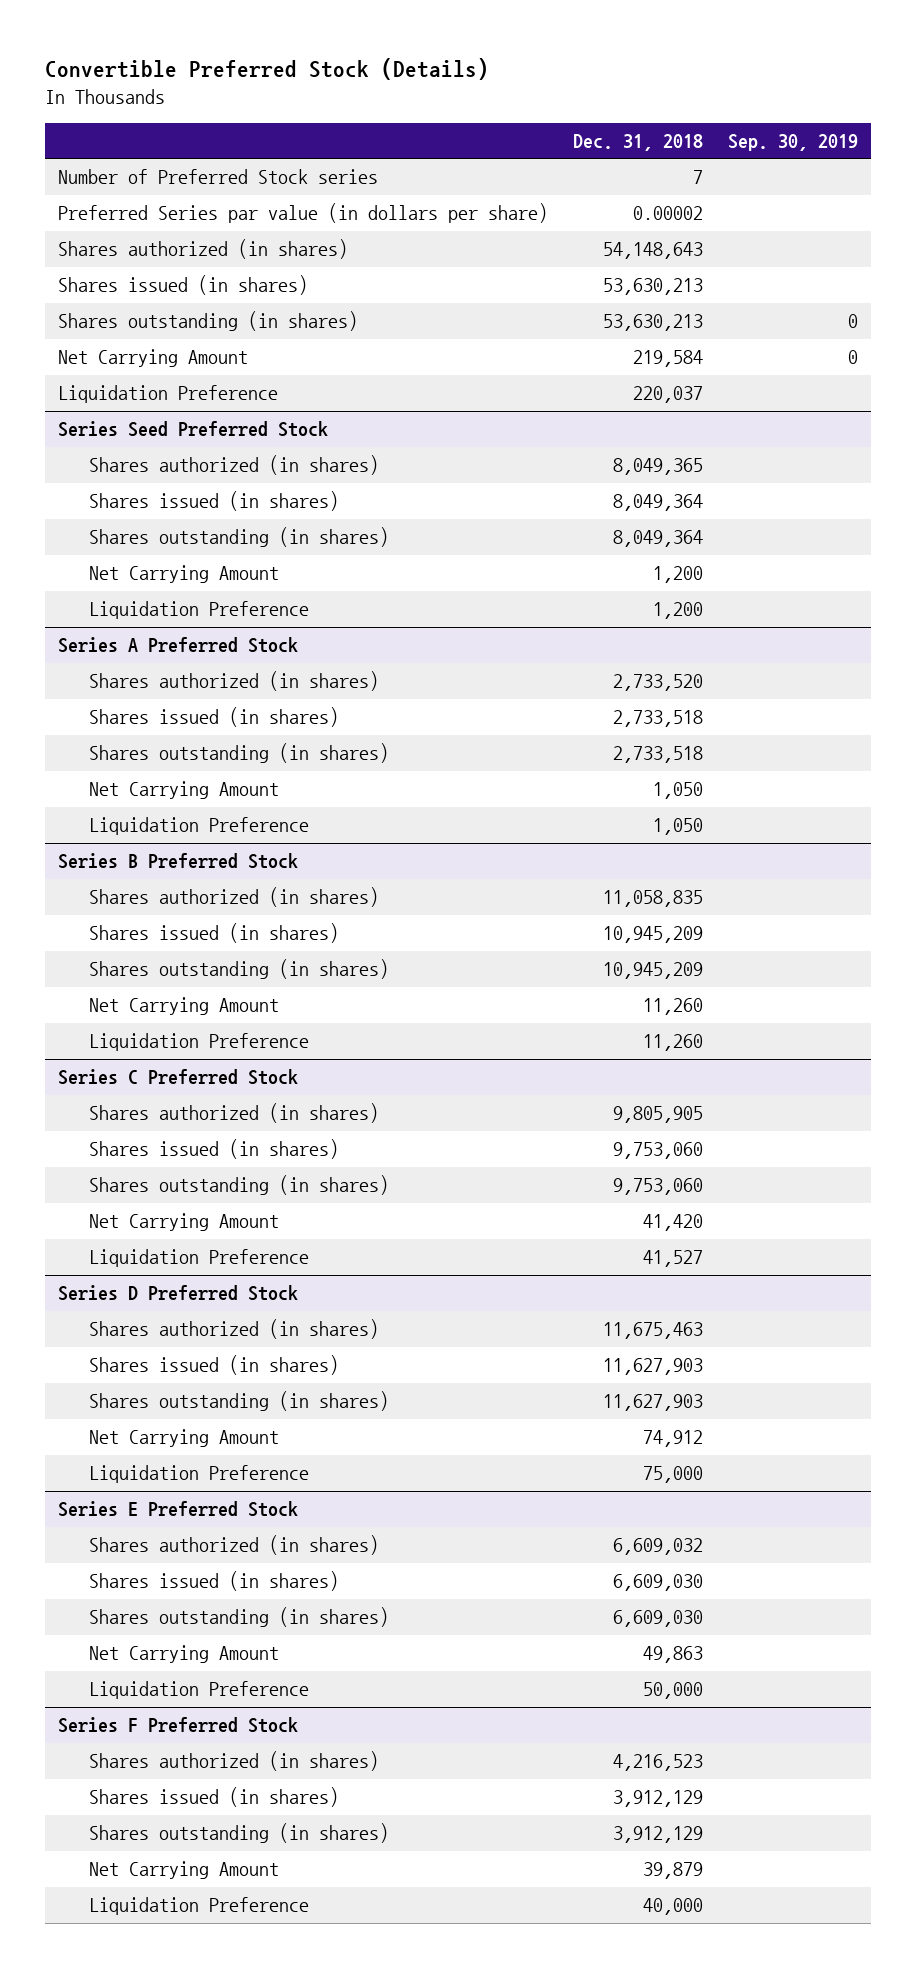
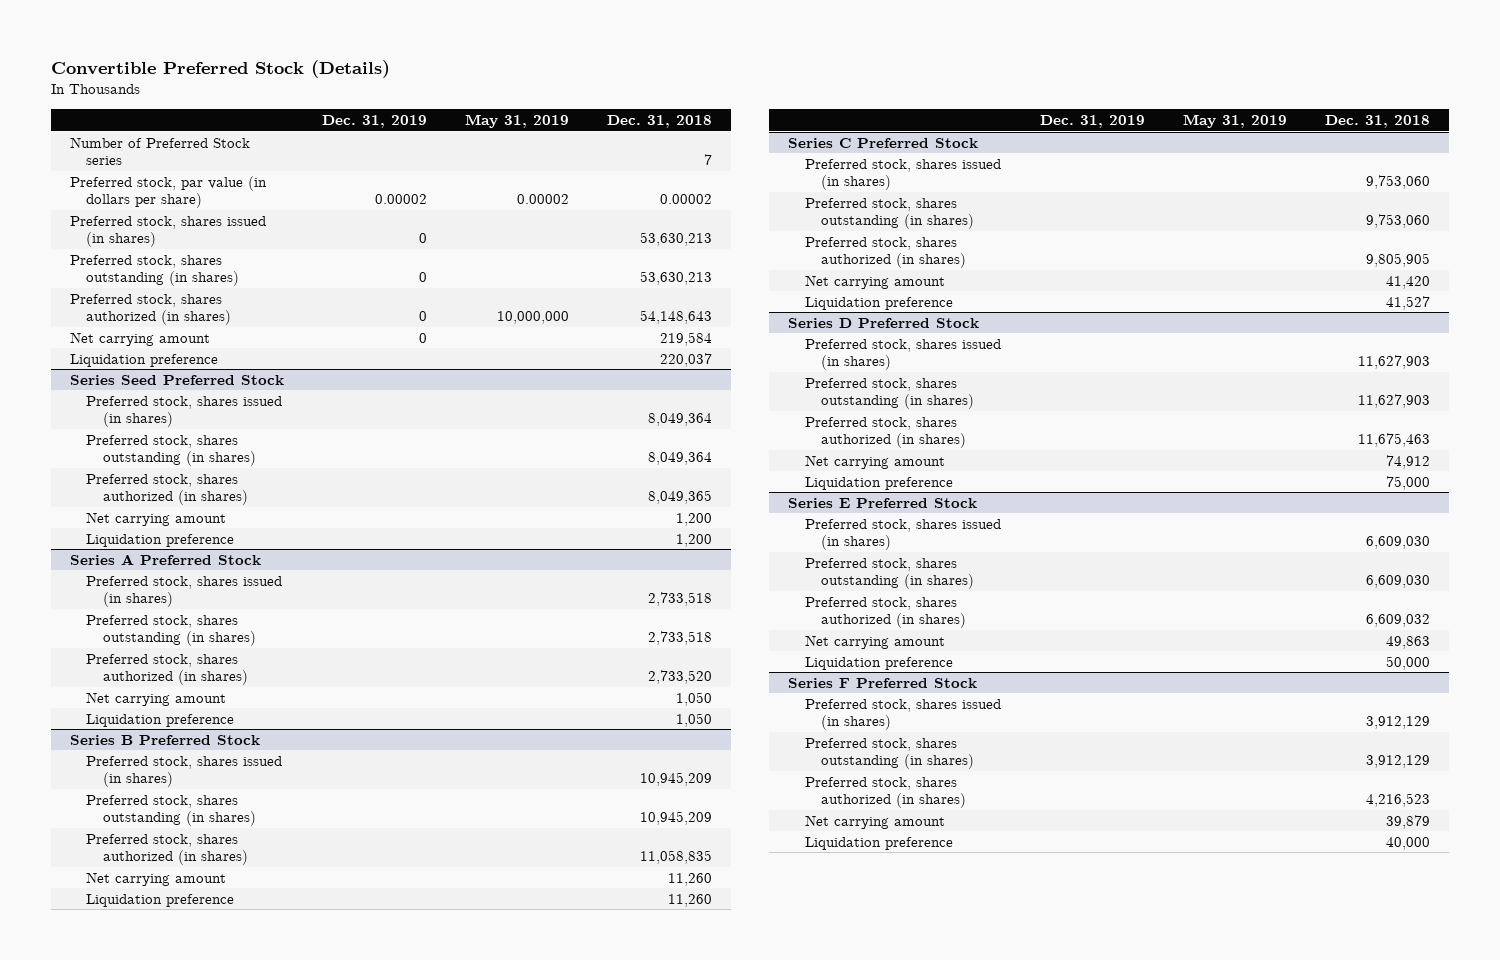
- | Dec. 31, 2018 | Sep. 30, 2019
+ | Dec. 31, 2019 | May 31, 2019 | Dec. 31, 2018
- Preferred Series par value (in dollars per share) | 0.00002 |
- Shares authorized (in shares) | 54,148,643 |
- Shares issued (in shares) | 53,630,213 |
- Shares outstanding (in shares) | 53,630,213 | 0
- Net Carrying Amount | 219,584 | 0
- Liquidation Preference | 220,037 |
+ Preferred stock, par value (in dollars per share) | 0.00002 | 0.00002 | 0.00002
+ Preferred stock, shares issued (in shares) | 0 | | 53,630,213
+ Preferred stock, shares outstanding (in shares) | 0 | | 53,630,213
+ Preferred stock, shares authorized (in shares) | 0 | 10,000,000 | 54,148,643
+ Net carrying amount | 0 | | 219,584
+ Liquidation preference | | | 220,037
@ Series Seed Preferred Stock
- Shares authorized (in shares) | 8,049,365 |
- Shares issued (in shares) | 8,049,364 |
- Shares outstanding (in shares) | 8,049,364 |
- Net Carrying Amount | 1,200 |
- Liquidation Preference | 1,200 |
+ Preferred stock, shares issued (in shares) | | | 8,049,364
+ Preferred stock, shares outstanding (in shares) | | | 8,049,364
+ Preferred stock, shares authorized (in shares) | | | 8,049,365
+ Net carrying amount | | | 1,200
+ Liquidation preference | | | 1,200
@ Series A Preferred Stock
- Shares authorized (in shares) | 2,733,520 |
- Shares issued (in shares) | 2,733,518 |
- Shares outstanding (in shares) | 2,733,518 |
- Net Carrying Amount | 1,050 |
- Liquidation Preference | 1,050 |
+ Preferred stock, shares issued (in shares) | | | 2,733,518
+ Preferred stock, shares outstanding (in shares) | | | 2,733,518
+ Preferred stock, shares authorized (in shares) | | | 2,733,520
+ Net carrying amount | | | 1,050
+ Liquidation preference | | | 1,050
@ Series B Preferred Stock
- Shares authorized (in shares) | 11,058,835 |
- Shares issued (in shares) | 10,945,209 |
- Shares outstanding (in shares) | 10,945,209 |
- Net Carrying Amount | 11,260 |
- Liquidation Preference | 11,260 |
+ Preferred stock, shares issued (in shares) | | | 10,945,209
+ Preferred stock, shares outstanding (in shares) | | | 10,945,209
+ Preferred stock, shares authorized (in shares) | | | 11,058,835
+ Net carrying amount | | | 11,260
+ Liquidation preference | | | 11,260
@ Series C Preferred Stock
- Shares authorized (in shares) | 9,805,905 |
- Shares issued (in shares) | 9,753,060 |
- Shares outstanding (in shares) | 9,753,060 |
- Net Carrying Amount | 41,420 |
- Liquidation Preference | 41,527 |
+ Preferred stock, shares issued (in shares) | | | 9,753,060
+ Preferred stock, shares outstanding (in shares) | | | 9,753,060
+ Preferred stock, shares authorized (in shares) | | | 9,805,905
+ Net carrying amount | | | 41,420
+ Liquidation preference | | | 41,527
@ Series D Preferred Stock
- Shares authorized (in shares) | 11,675,463 |
- Shares issued (in shares) | 11,627,903 |
- Shares outstanding (in shares) | 11,627,903 |
- Net Carrying Amount | 74,912 |
- Liquidation Preference | 75,000 |
+ Preferred stock, shares issued (in shares) | | | 11,627,903
+ Preferred stock, shares outstanding (in shares) | | | 11,627,903
+ Preferred stock, shares authorized (in shares) | | | 11,675,463
+ Net carrying amount | | | 74,912
+ Liquidation preference | | | 75,000
@ Series E Preferred Stock
- Shares authorized (in shares) | 6,609,032 |
- Shares issued (in shares) | 6,609,030 |
- Shares outstanding (in shares) | 6,609,030 |
- Net Carrying Amount | 49,863 |
- Liquidation Preference | 50,000 |
+ Preferred stock, shares issued (in shares) | | | 6,609,030
+ Preferred stock, shares outstanding (in shares) | | | 6,609,030
+ Preferred stock, shares authorized (in shares) | | | 6,609,032
+ Net carrying amount | | | 49,863
+ Liquidation preference | | | 50,000
@ Series F Preferred Stock
- Shares authorized (in shares) | 4,216,523 |
- Shares issued (in shares) | 3,912,129 |
- Shares outstanding (in shares) | 3,912,129 |
- Net Carrying Amount | 39,879 |
- Liquidation Preference | 40,000 |
+ Preferred stock, shares issued (in shares) | | | 3,912,129
+ Preferred stock, shares outstanding (in shares) | | | 3,912,129
+ Preferred stock, shares authorized (in shares) | | | 4,216,523
+ Net carrying amount | | | 39,879
+ Liquidation preference | | | 40,000

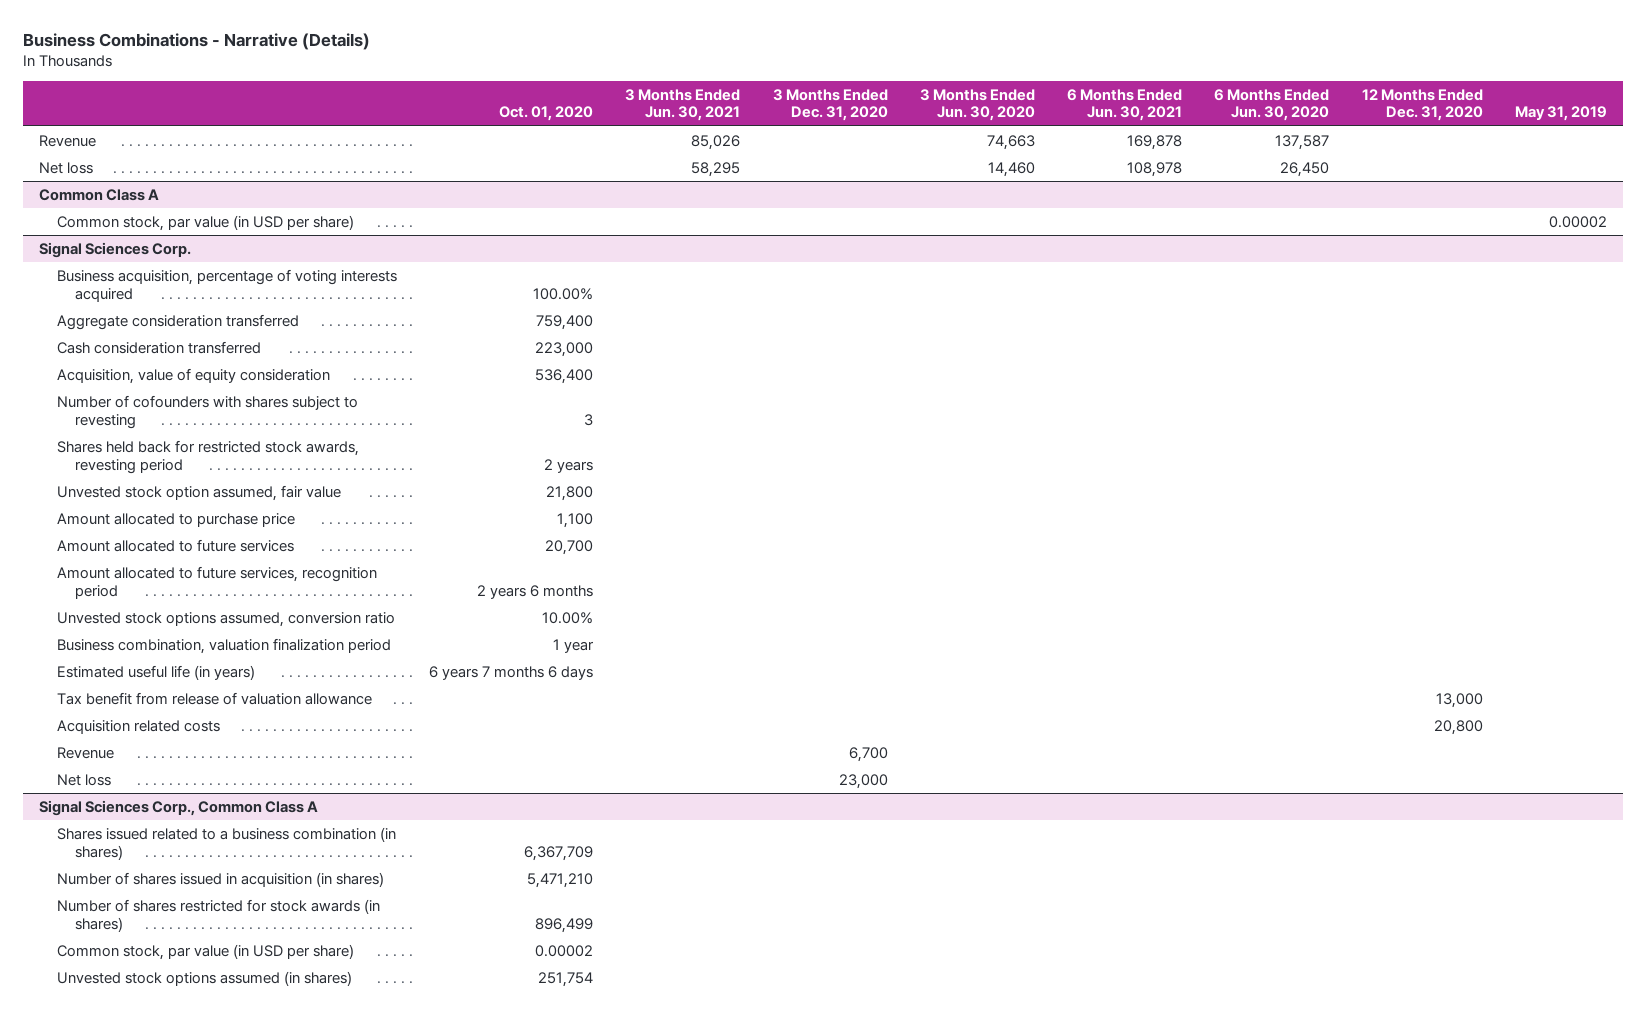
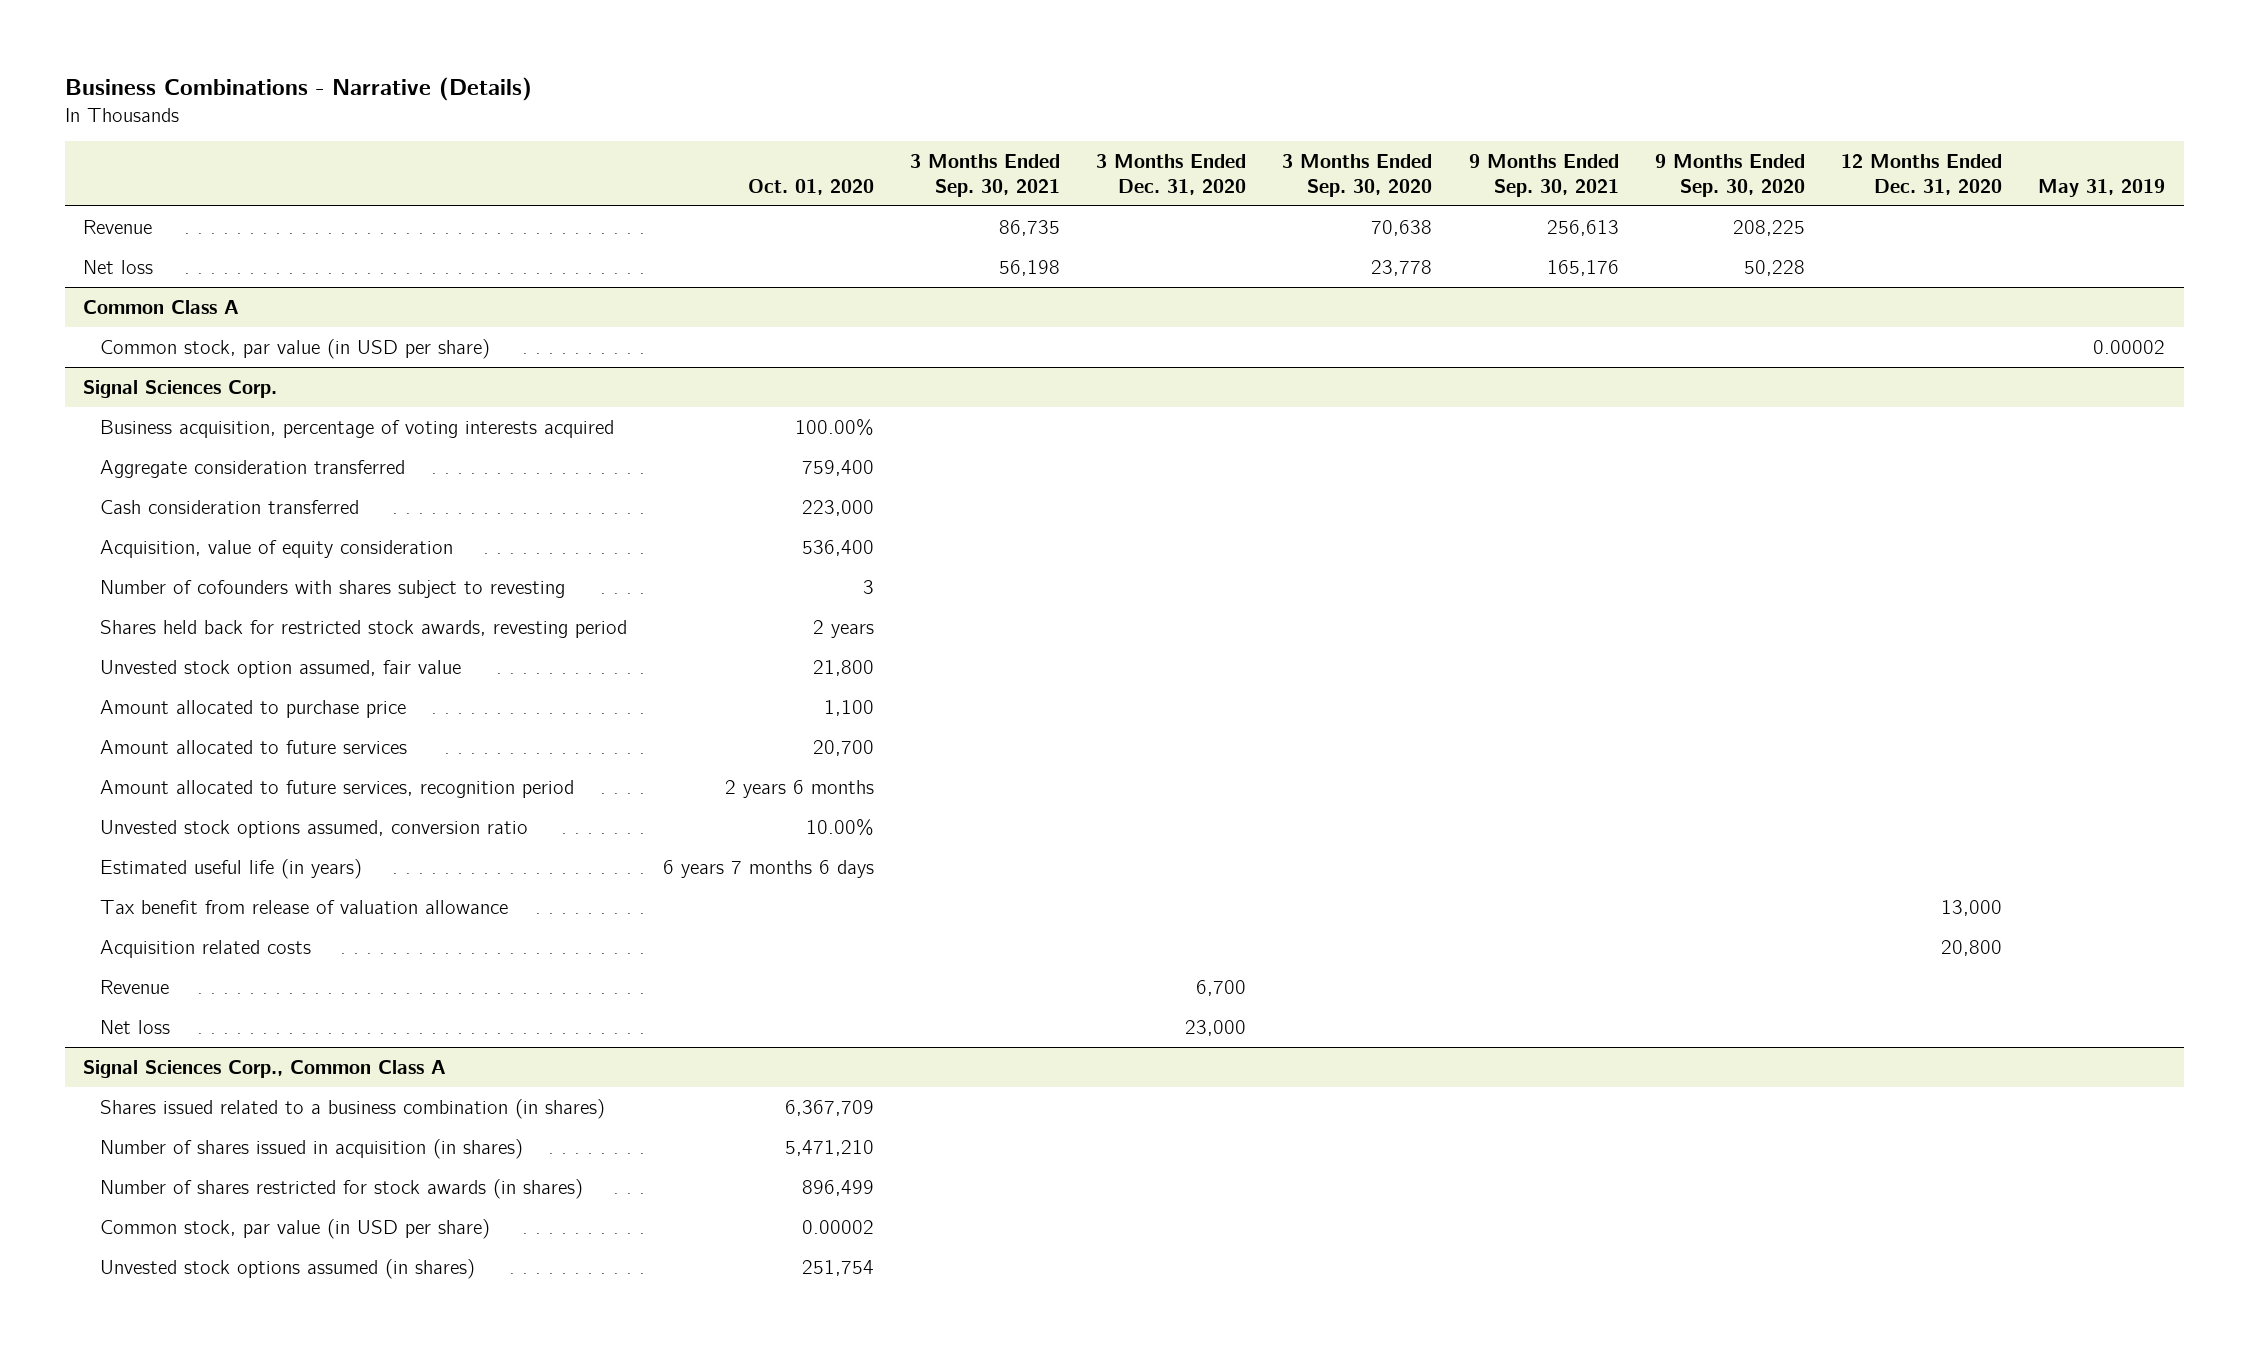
- | Oct. 01, 2020 | 3 Months Ended Jun. 30, 2021 | 3 Months Ended Dec. 31, 2020 | 3 Months Ended Jun. 30, 2020 | 6 Months Ended Jun. 30, 2021 | 6 Months Ended Jun. 30, 2020 | 12 Months Ended Dec. 31, 2020 | May 31, 2019
+ | Oct. 01, 2020 | 3 Months Ended Sep. 30, 2021 | 3 Months Ended Dec. 31, 2020 | 3 Months Ended Sep. 30, 2020 | 9 Months Ended Sep. 30, 2021 | 9 Months Ended Sep. 30, 2020 | 12 Months Ended Dec. 31, 2020 | May 31, 2019
@ Signal Sciences Corp.
- Business combination, valuation finalization period | 1 year | | | | | | |

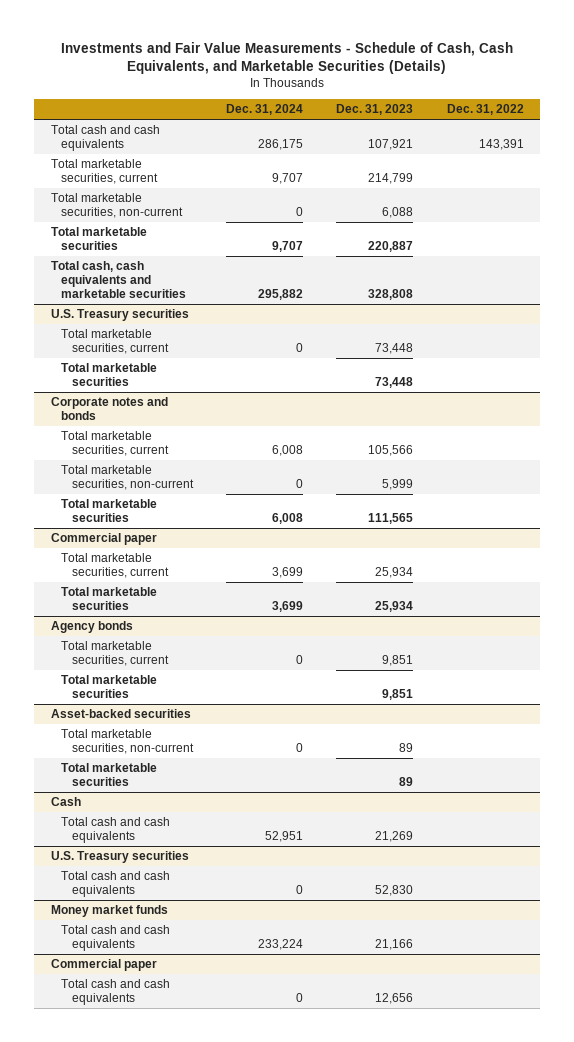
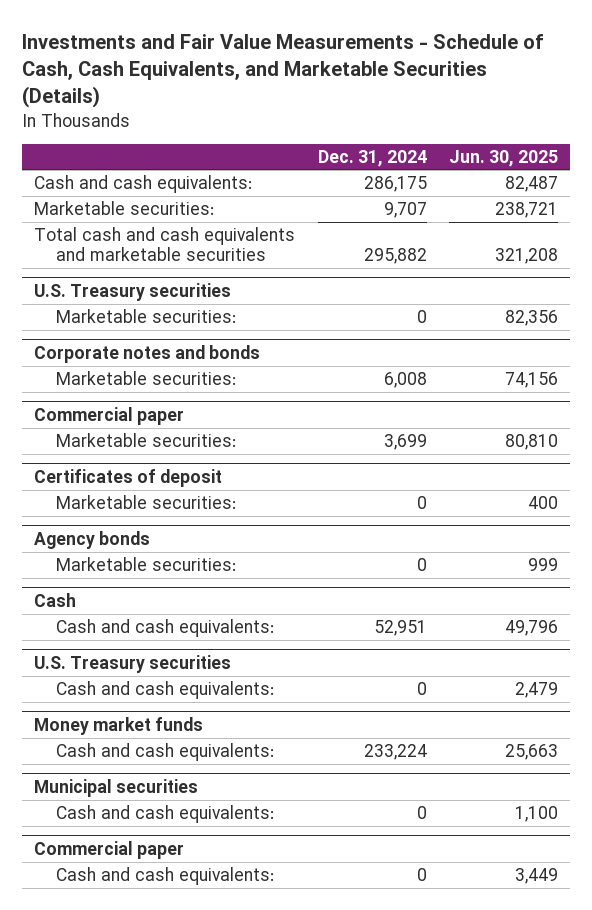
- | Dec. 31, 2024 | Dec. 31, 2023 | Dec. 31, 2022
+ | Dec. 31, 2024 | Jun. 30, 2025
- Total cash and cash equivalents | 286,175 | 107,921 | 143,391
- Total marketable securities, current | 9,707 | 214,799 |
- Total marketable securities, non-current | 0 | 6,088 |
- Total marketable securities | 9,707 | 220,887 |
- Total cash, cash equivalents and marketable securities | 295,882 | 328,808 |
+ Cash and cash equivalents: | 286,175 | 82,487
+ Marketable securities: | 9,707 | 238,721
+ Total cash and cash equivalents and marketable securities | 295,882 | 321,208
@ U.S. Treasury securities
- Total marketable securities, current | 0 | 73,448 |
- Total marketable securities | | 73,448 |
+ Marketable securities: | 0 | 82,356
@ Corporate notes and bonds
- Total marketable securities, current | 6,008 | 105,566 |
- Total marketable securities, non-current | 0 | 5,999 |
- Total marketable securities | 6,008 | 111,565 |
+ Marketable securities: | 6,008 | 74,156
@ Commercial paper
- Total marketable securities, current | 3,699 | 25,934 |
- Total marketable securities | 3,699 | 25,934 |
+ Marketable securities: | 3,699 | 80,810
+ Certificates of deposit
+ Marketable securities: | 0 | 400
@ Agency bonds
- Total marketable securities, current | 0 | 9,851 |
- Total marketable securities | | 9,851 |
- Asset-backed securities
- Total marketable securities, non-current | 0 | 89 |
- Total marketable securities | | 89 |
@ Agency bonds
+ Marketable securities: | 0 | 999
@ Cash
- Total cash and cash equivalents | 52,951 | 21,269 |
+ Cash and cash equivalents: | 52,951 | 49,796
@ U.S. Treasury securities
- Total cash and cash equivalents | 0 | 52,830 |
+ Cash and cash equivalents: | 0 | 2,479
@ Money market funds
- Total cash and cash equivalents | 233,224 | 21,166 |
+ Cash and cash equivalents: | 233,224 | 25,663
+ Municipal securities
+ Cash and cash equivalents: | 0 | 1,100
@ Commercial paper
- Total cash and cash equivalents | 0 | 12,656 |
+ Cash and cash equivalents: | 0 | 3,449

